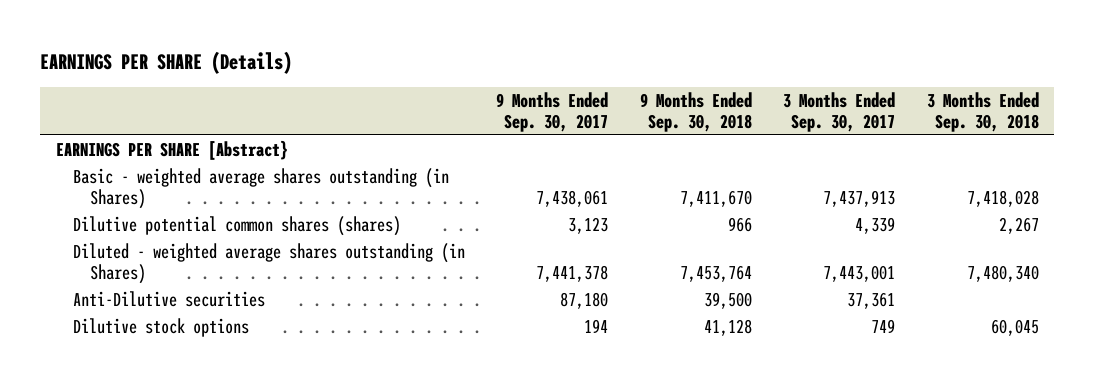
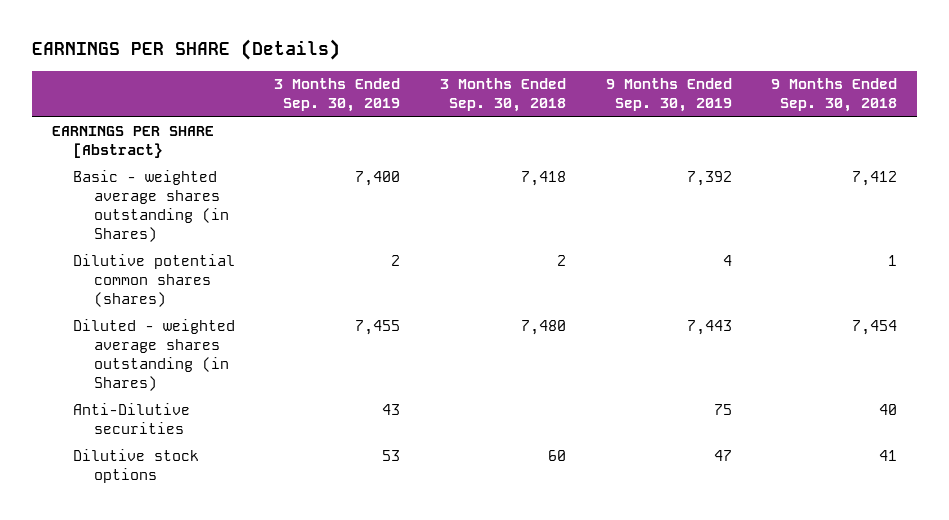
- | 9 Months Ended Sep. 30, 2017 | 9 Months Ended Sep. 30, 2018 | 3 Months Ended Sep. 30, 2017 | 3 Months Ended Sep. 30, 2018
+ | 3 Months Ended Sep. 30, 2019 | 3 Months Ended Sep. 30, 2018 | 9 Months Ended Sep. 30, 2019 | 9 Months Ended Sep. 30, 2018
- Basic - weighted average shares outstanding (in Shares) | 7,438,061 | 7,411,670 | 7,437,913 | 7,418,028
- Dilutive potential common shares (shares) | 3,123 | 966 | 4,339 | 2,267
- Diluted - weighted average shares outstanding (in Shares) | 7,441,378 | 7,453,764 | 7,443,001 | 7,480,340
- Anti-Dilutive securities | 87,180 | 39,500 | 37,361 |
- Dilutive stock options | 194 | 41,128 | 749 | 60,045
+ Basic - weighted average shares outstanding (in Shares) | 7,400 | 7,418 | 7,392 | 7,412
+ Dilutive potential common shares (shares) | 2 | 2 | 4 | 1
+ Diluted - weighted average shares outstanding (in Shares) | 7,455 | 7,480 | 7,443 | 7,454
+ Anti-Dilutive securities | 43 | | 75 | 40
+ Dilutive stock options | 53 | 60 | 47 | 41

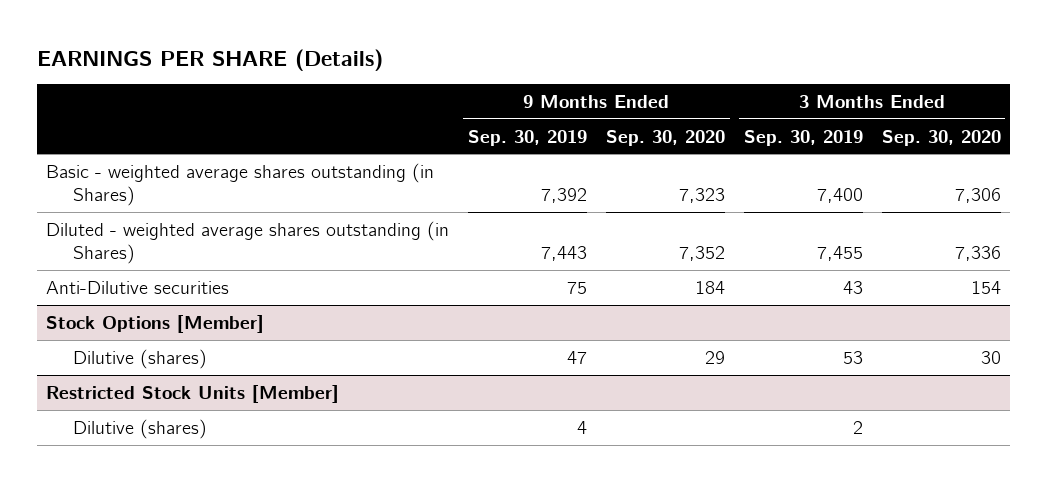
- | 3 Months Ended Sep. 30, 2019 | 3 Months Ended Sep. 30, 2018 | 9 Months Ended Sep. 30, 2019 | 9 Months Ended Sep. 30, 2018
+ | 9 Months Ended Sep. 30, 2019 | 9 Months Ended Sep. 30, 2020 | 3 Months Ended Sep. 30, 2019 | 3 Months Ended Sep. 30, 2020
- EARNINGS PER SHARE [Abstract}
- Dilutive potential common shares (shares) | 2 | 2 | 4 | 1
- Dilutive stock options | 53 | 60 | 47 | 41
+ Stock Options [Member]
+ Dilutive (shares) | 47 | 29 | 53 | 30
+ Restricted Stock Units [Member]
+ Dilutive (shares) | 4 | | 2 |

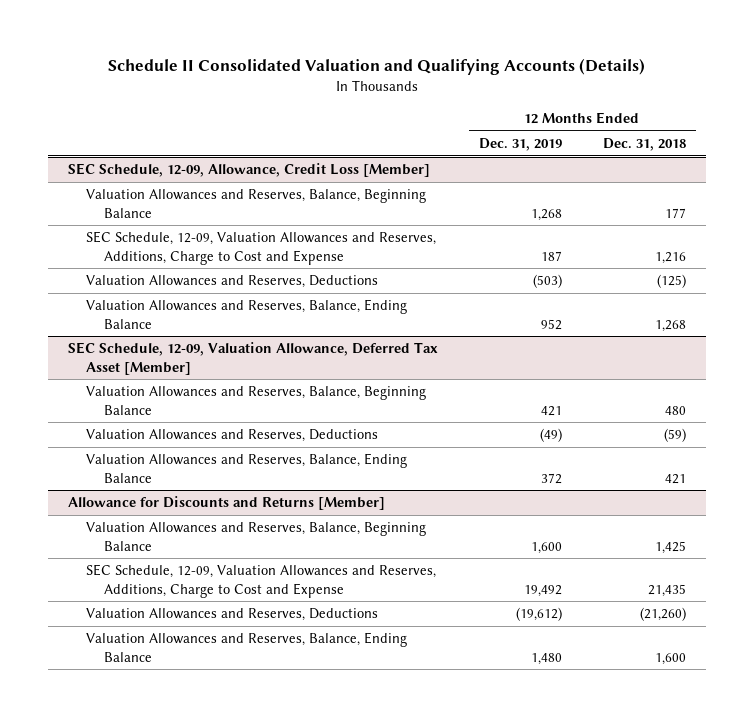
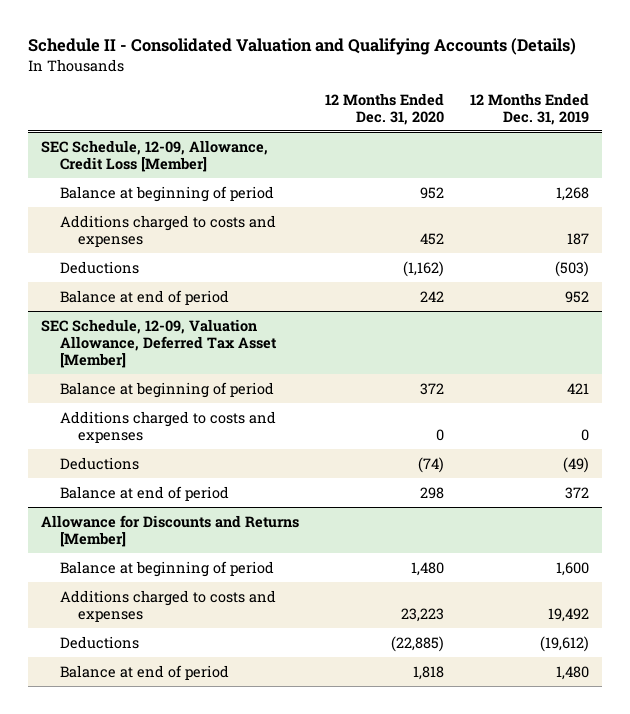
- Schedule II Consolidated Valuation and Qualifying Accounts (Details)
+ Schedule II - Consolidated Valuation and Qualifying Accounts (Details)
- | 12 Months Ended Dec. 31, 2019 | 12 Months Ended Dec. 31, 2018
+ | 12 Months Ended Dec. 31, 2020 | 12 Months Ended Dec. 31, 2019
@ SEC Schedule, 12-09, Allowance, Credit Loss [Member]
- Valuation Allowances and Reserves, Balance, Beginning Balance | 1,268 | 177
- SEC Schedule, 12-09, Valuation Allowances and Reserves, Additions, Charge to Cost and Expense | 187 | 1,216
- Valuation Allowances and Reserves, Deductions | (503) | (125)
- Valuation Allowances and Reserves, Balance, Ending Balance | 952 | 1,268
+ Balance at beginning of period | 952 | 1,268
+ Additions charged to costs and expenses | 452 | 187
+ Deductions | (1,162) | (503)
+ Balance at end of period | 242 | 952
@ SEC Schedule, 12-09, Valuation Allowance, Deferred Tax Asset [Member]
- Valuation Allowances and Reserves, Balance, Beginning Balance | 421 | 480
- Valuation Allowances and Reserves, Deductions | (49) | (59)
- Valuation Allowances and Reserves, Balance, Ending Balance | 372 | 421
+ Balance at beginning of period | 372 | 421
+ Additions charged to costs and expenses | 0 | 0
+ Deductions | (74) | (49)
+ Balance at end of period | 298 | 372
@ Allowance for Discounts and Returns [Member]
- Valuation Allowances and Reserves, Balance, Beginning Balance | 1,600 | 1,425
- SEC Schedule, 12-09, Valuation Allowances and Reserves, Additions, Charge to Cost and Expense | 19,492 | 21,435
- Valuation Allowances and Reserves, Deductions | (19,612) | (21,260)
- Valuation Allowances and Reserves, Balance, Ending Balance | 1,480 | 1,600
+ Balance at beginning of period | 1,480 | 1,600
+ Additions charged to costs and expenses | 23,223 | 19,492
+ Deductions | (22,885) | (19,612)
+ Balance at end of period | 1,818 | 1,480

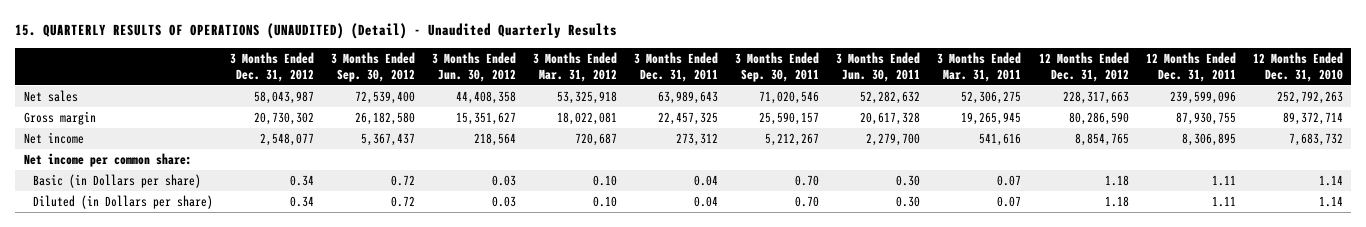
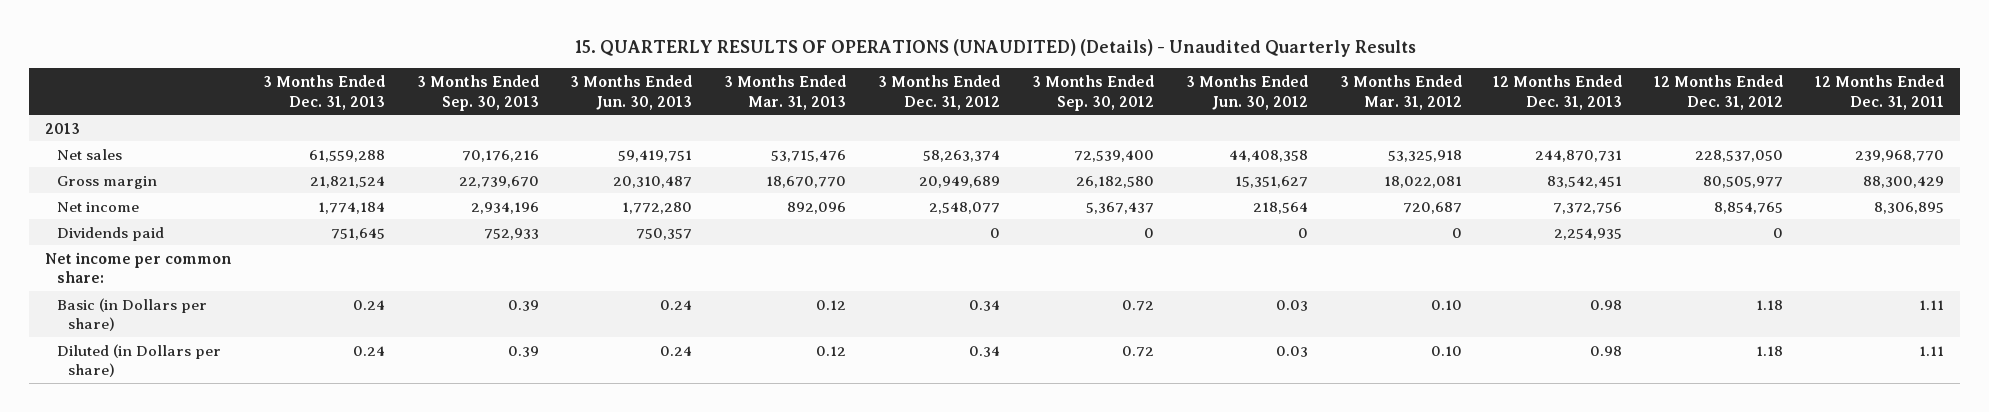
- 15. QUARTERLY RESULTS OF OPERATIONS (UNAUDITED) (Detail) - Unaudited Quarterly Results
+ 15. QUARTERLY RESULTS OF OPERATIONS (UNAUDITED) (Details) - Unaudited Quarterly Results
- | 3 Months Ended Dec. 31, 2012 | 3 Months Ended Sep. 30, 2012 | 3 Months Ended Jun. 30, 2012 | 3 Months Ended Mar. 31, 2012 | 3 Months Ended Dec. 31, 2011 | 3 Months Ended Sep. 30, 2011 | 3 Months Ended Jun. 30, 2011 | 3 Months Ended Mar. 31, 2011 | 12 Months Ended Dec. 31, 2012 | 12 Months Ended Dec. 31, 2011 | 12 Months Ended Dec. 31, 2010
+ | 3 Months Ended Dec. 31, 2013 | 3 Months Ended Sep. 30, 2013 | 3 Months Ended Jun. 30, 2013 | 3 Months Ended Mar. 31, 2013 | 3 Months Ended Dec. 31, 2012 | 3 Months Ended Sep. 30, 2012 | 3 Months Ended Jun. 30, 2012 | 3 Months Ended Mar. 31, 2012 | 12 Months Ended Dec. 31, 2013 | 12 Months Ended Dec. 31, 2012 | 12 Months Ended Dec. 31, 2011
- Net sales | 58,043,987 | 72,539,400 | 44,408,358 | 53,325,918 | 63,989,643 | 71,020,546 | 52,282,632 | 52,306,275 | 228,317,663 | 239,599,096 | 252,792,263
- Gross margin | 20,730,302 | 26,182,580 | 15,351,627 | 18,022,081 | 22,457,325 | 25,590,157 | 20,617,328 | 19,265,945 | 80,286,590 | 87,930,755 | 89,372,714
+ 2013
+ Net sales | 61,559,288 | 70,176,216 | 59,419,751 | 53,715,476 | 58,263,374 | 72,539,400 | 44,408,358 | 53,325,918 | 244,870,731 | 228,537,050 | 239,968,770
+ Gross margin | 21,821,524 | 22,739,670 | 20,310,487 | 18,670,770 | 20,949,689 | 26,182,580 | 15,351,627 | 18,022,081 | 83,542,451 | 80,505,977 | 88,300,429
+ Dividends paid | 751,645 | 752,933 | 750,357 | | 0 | 0 | 0 | 0 | 2,254,935 | 0 |

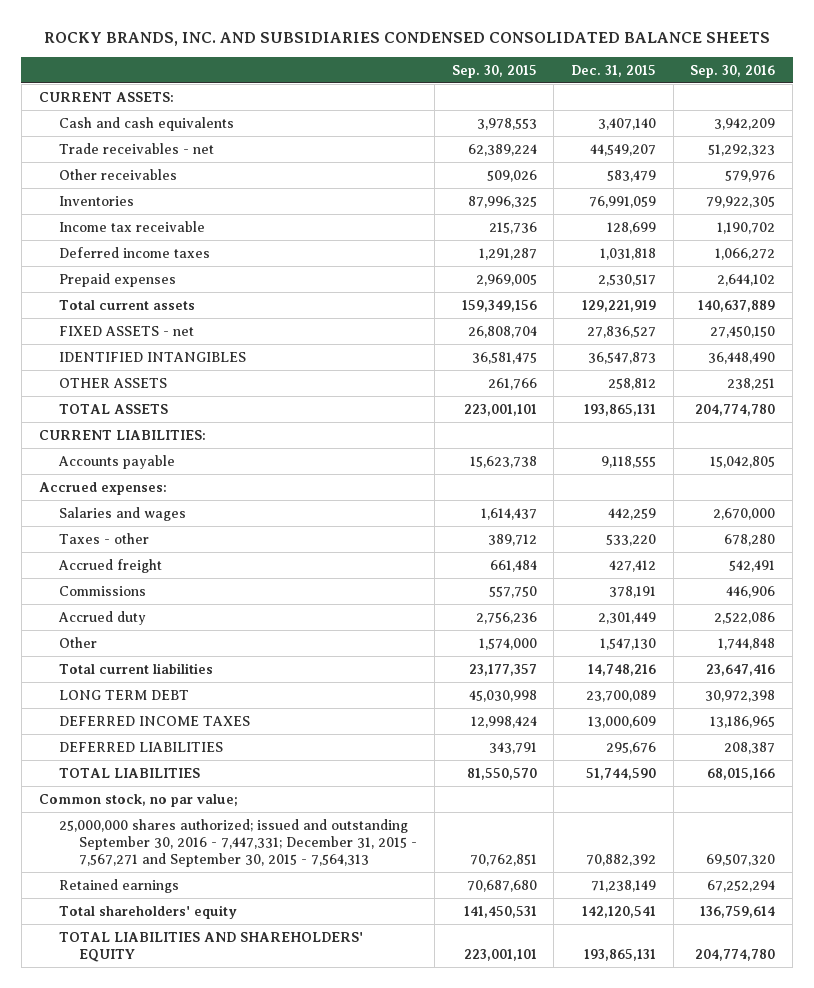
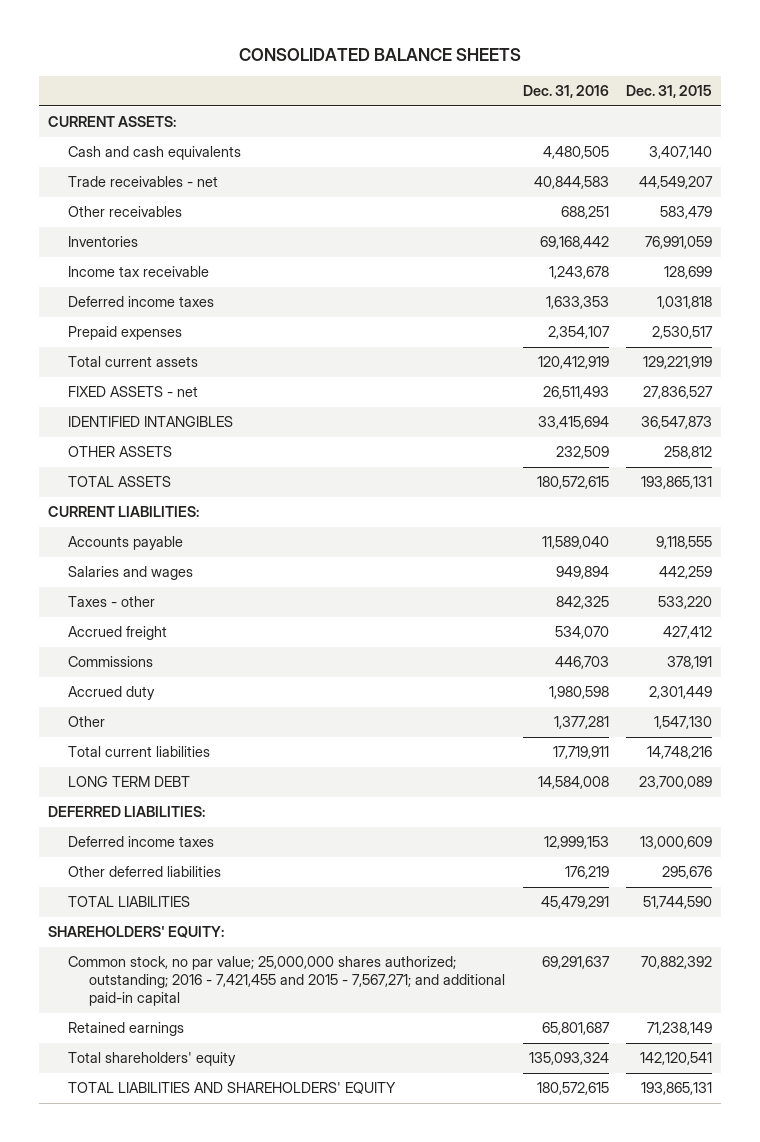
- ROCKY BRANDS, INC. AND SUBSIDIARIES CONDENSED CONSOLIDATED BALANCE SHEETS
+ CONSOLIDATED BALANCE SHEETS
- | Sep. 30, 2015 | Dec. 31, 2015 | Sep. 30, 2016
+ | Dec. 31, 2016 | Dec. 31, 2015
- Accrued expenses:
- DEFERRED INCOME TAXES | 12,998,424 | 13,000,609 | 13,186,965
- DEFERRED LIABILITIES | 343,791 | 295,676 | 208,387
+ DEFERRED LIABILITIES:
+ Deferred income taxes | 12,999,153 | 13,000,609
+ Other deferred liabilities | 176,219 | 295,676
- Common stock, no par value;
- 25,000,000 shares authorized; issued and outstanding September 30, 2016 - 7,447,331; December 31, 2015 - 7,567,271 and September 30, 2015 - 7,564,313 | 70,762,851 | 70,882,392 | 69,507,320
+ SHAREHOLDERS' EQUITY:
+ Common stock, no par value; 25,000,000 shares authorized; outstanding; 2016 - 7,421,455 and 2015 - 7,567,271; and additional paid-in capital | 69,291,637 | 70,882,392

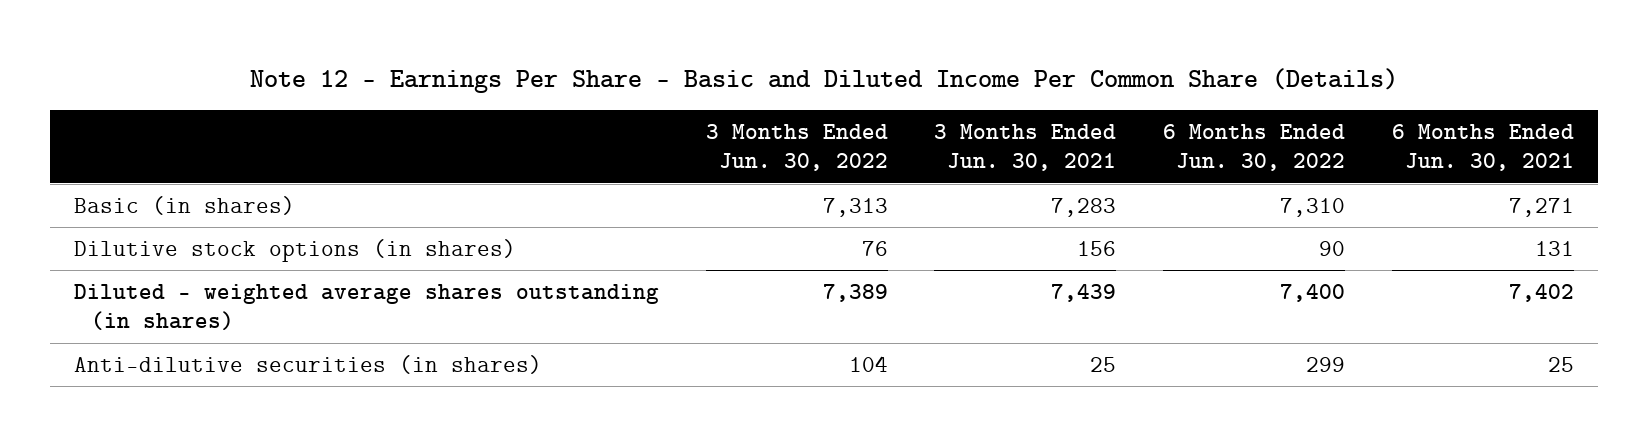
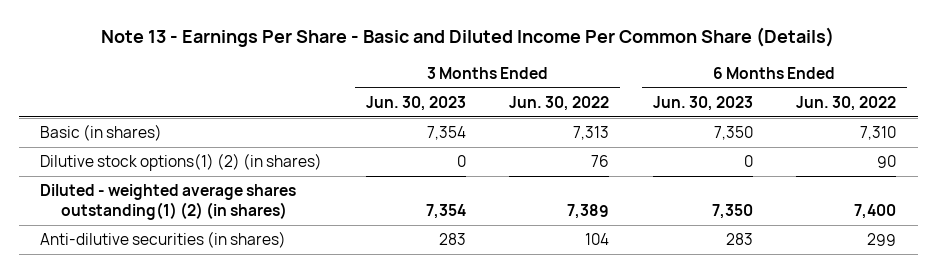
- Note 12 - Earnings Per Share - Basic and Diluted Income Per Common Share (Details)
+ Note 13 - Earnings Per Share - Basic and Diluted Income Per Common Share (Details)
- | 3 Months Ended Jun. 30, 2022 | 3 Months Ended Jun. 30, 2021 | 6 Months Ended Jun. 30, 2022 | 6 Months Ended Jun. 30, 2021
+ | 3 Months Ended Jun. 30, 2023 | 3 Months Ended Jun. 30, 2022 | 6 Months Ended Jun. 30, 2023 | 6 Months Ended Jun. 30, 2022
- Dilutive stock options (in shares) | 76 | 156 | 90 | 131
- Diluted - weighted average shares outstanding (in shares) | 7,389 | 7,439 | 7,400 | 7,402
+ Dilutive stock options(1) (2) (in shares) | 0 | 76 | 0 | 90
+ Diluted - weighted average shares outstanding(1) (2) (in shares) | 7,354 | 7,389 | 7,350 | 7,400

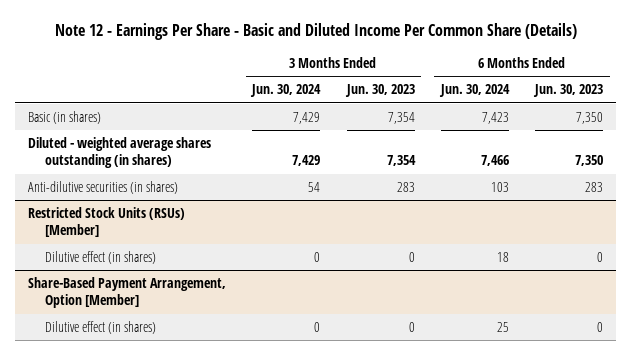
- Note 13 - Earnings Per Share - Basic and Diluted Income Per Common Share (Details)
+ Note 12 - Earnings Per Share - Basic and Diluted Income Per Common Share (Details)
- | 3 Months Ended Jun. 30, 2023 | 3 Months Ended Jun. 30, 2022 | 6 Months Ended Jun. 30, 2023 | 6 Months Ended Jun. 30, 2022
+ | 3 Months Ended Jun. 30, 2024 | 3 Months Ended Jun. 30, 2023 | 6 Months Ended Jun. 30, 2024 | 6 Months Ended Jun. 30, 2023
- Dilutive stock options(1) (2) (in shares) | 0 | 76 | 0 | 90
- Diluted - weighted average shares outstanding(1) (2) (in shares) | 7,354 | 7,389 | 7,350 | 7,400
+ Diluted - weighted average shares outstanding (in shares) | 7,429 | 7,354 | 7,466 | 7,350
+ Restricted Stock Units (RSUs) [Member]
+ Dilutive effect (in shares) | 0 | 0 | 18 | 0
+ Share-Based Payment Arrangement, Option [Member]
+ Dilutive effect (in shares) | 0 | 0 | 25 | 0

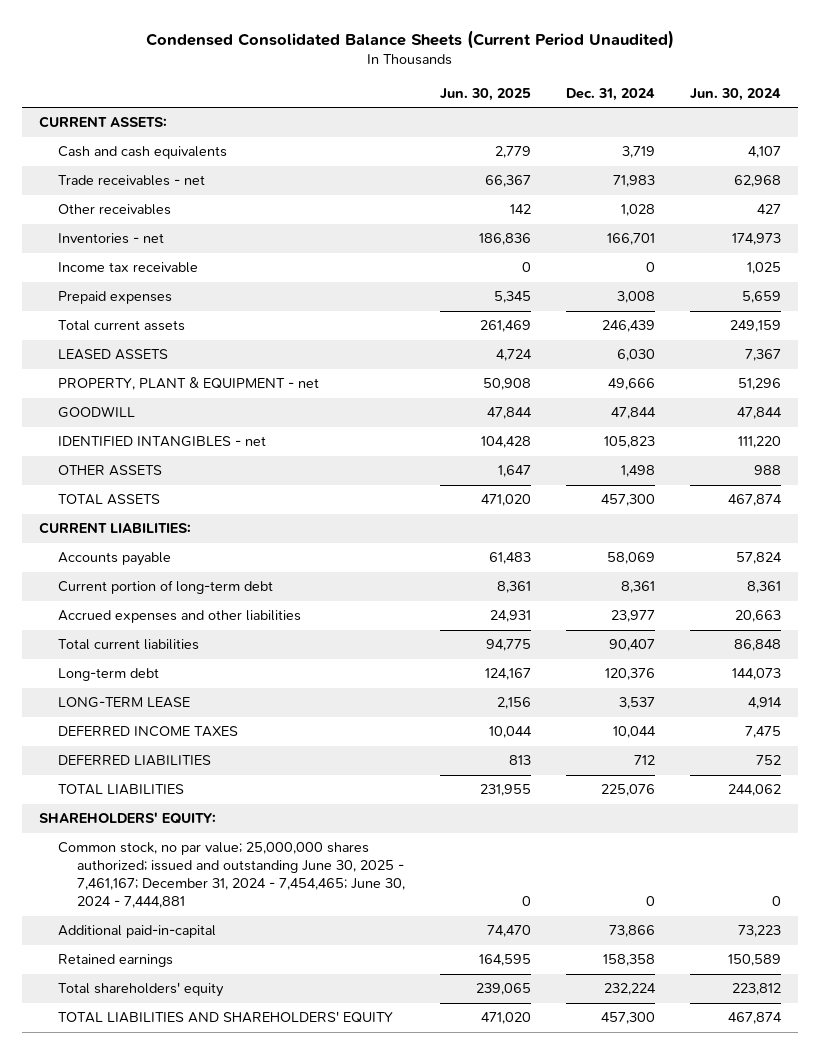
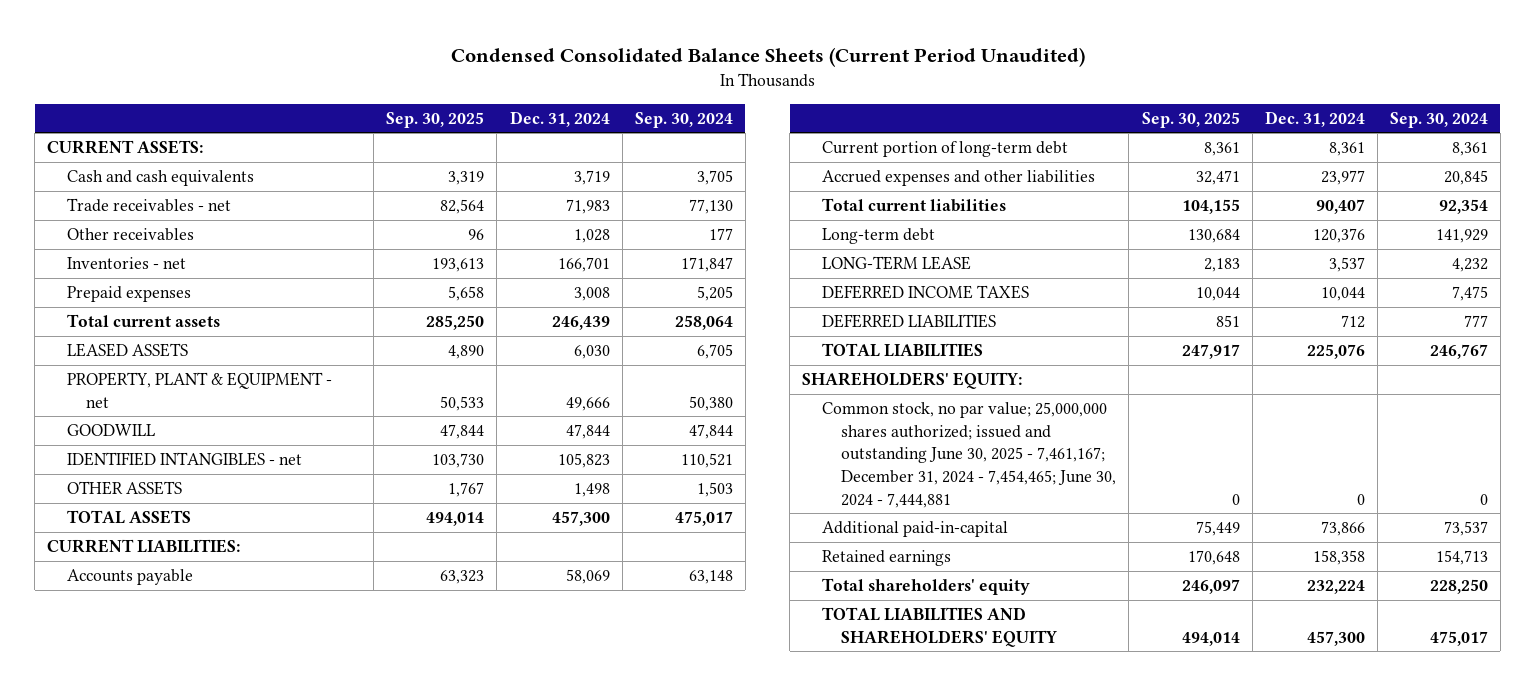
- | Jun. 30, 2025 | Dec. 31, 2024 | Jun. 30, 2024
+ | Sep. 30, 2025 | Dec. 31, 2024 | Sep. 30, 2024
- Income tax receivable | 0 | 0 | 1,025

